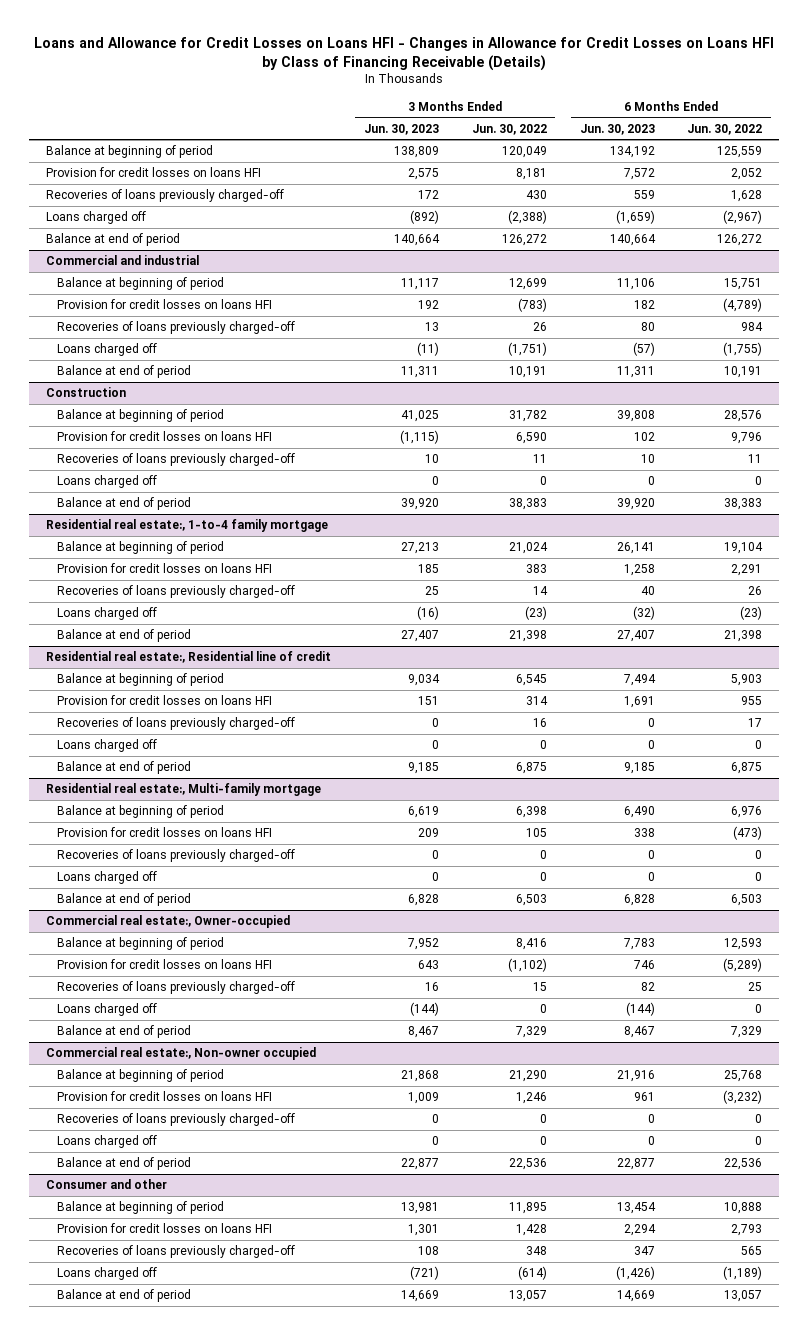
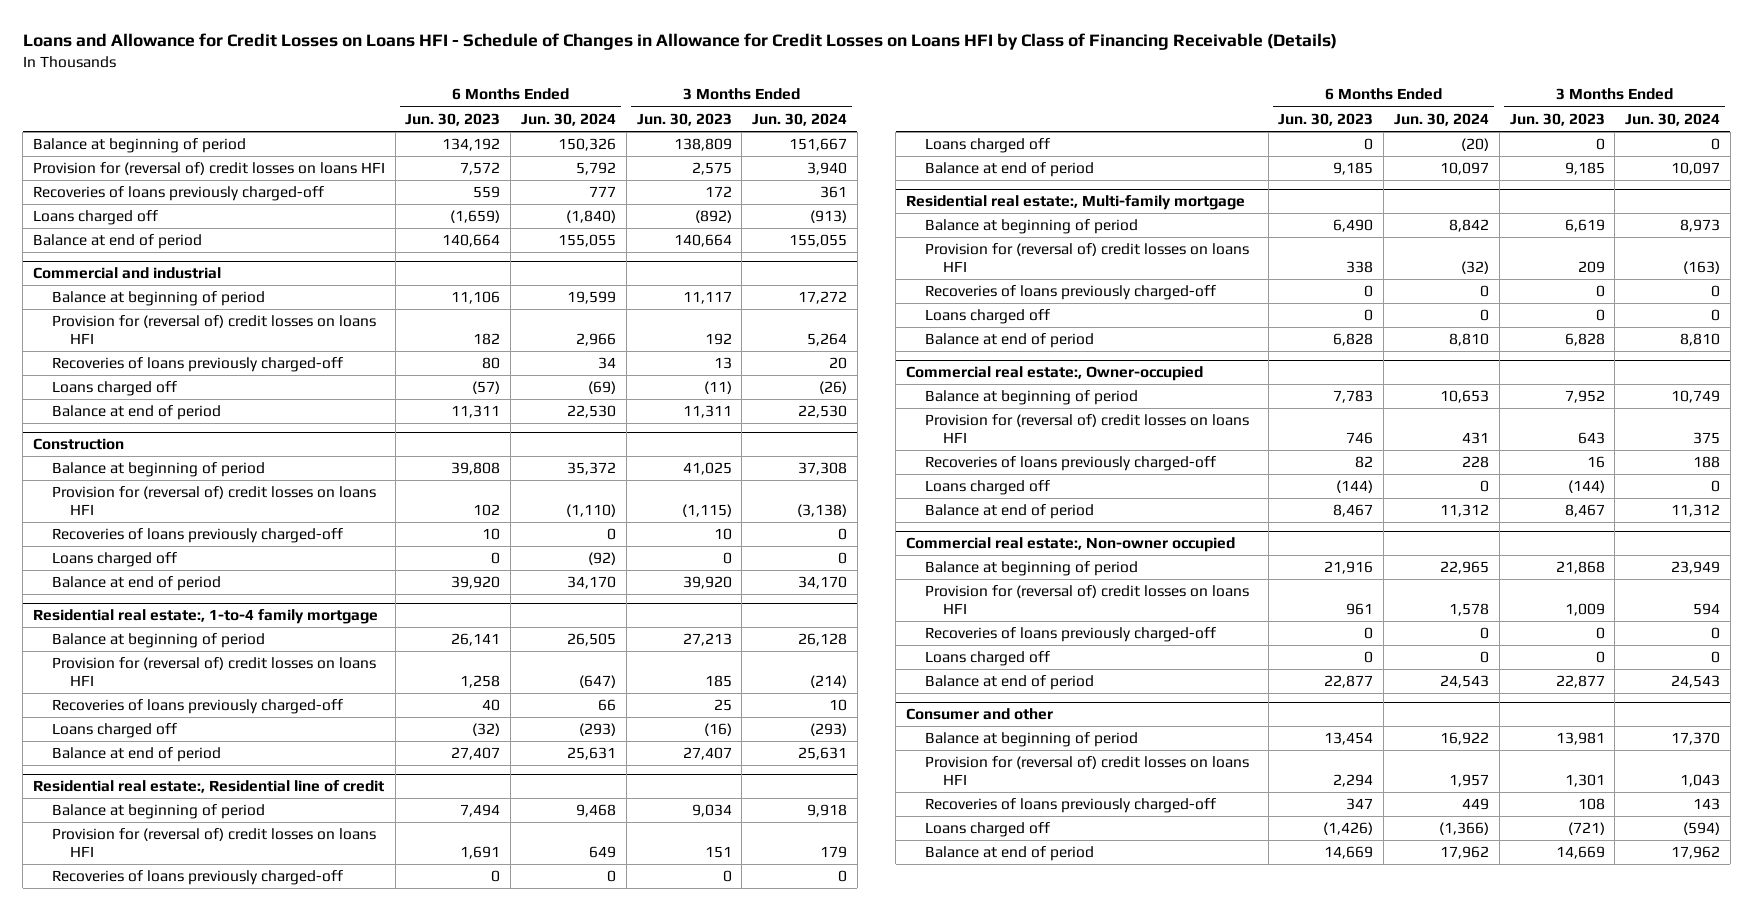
- Loans and Allowance for Credit Losses on Loans HFI - Changes in Allowance for Credit Losses on Loans HFI by Class of Financing Receivable (Details)
+ Loans and Allowance for Credit Losses on Loans HFI - Schedule of Changes in Allowance for Credit Losses on Loans HFI by Class of Financing Receivable (Details)
- | 3 Months Ended Jun. 30, 2023 | 3 Months Ended Jun. 30, 2022 | 6 Months Ended Jun. 30, 2023 | 6 Months Ended Jun. 30, 2022
+ | 6 Months Ended Jun. 30, 2023 | 6 Months Ended Jun. 30, 2024 | 3 Months Ended Jun. 30, 2023 | 3 Months Ended Jun. 30, 2024
- Provision for credit losses on loans HFI | 2,575 | 8,181 | 7,572 | 2,052
+ Provision for (reversal of) credit losses on loans HFI | 7,572 | 5,792 | 2,575 | 3,940
@ Commercial and industrial
- Provision for credit losses on loans HFI | 192 | (783) | 182 | (4,789)
+ Provision for (reversal of) credit losses on loans HFI | 182 | 2,966 | 192 | 5,264
@ Construction
- Provision for credit losses on loans HFI | (1,115) | 6,590 | 102 | 9,796
+ Provision for (reversal of) credit losses on loans HFI | 102 | (1,110) | (1,115) | (3,138)
@ Residential real estate:, 1-to-4 family mortgage
- Provision for credit losses on loans HFI | 185 | 383 | 1,258 | 2,291
+ Provision for (reversal of) credit losses on loans HFI | 1,258 | (647) | 185 | (214)
@ Residential real estate:, Residential line of credit
- Provision for credit losses on loans HFI | 151 | 314 | 1,691 | 955
+ Provision for (reversal of) credit losses on loans HFI | 1,691 | 649 | 151 | 179
@ Residential real estate:, Multi-family mortgage
- Provision for credit losses on loans HFI | 209 | 105 | 338 | (473)
+ Provision for (reversal of) credit losses on loans HFI | 338 | (32) | 209 | (163)
@ Commercial real estate:, Owner-occupied
- Provision for credit losses on loans HFI | 643 | (1,102) | 746 | (5,289)
+ Provision for (reversal of) credit losses on loans HFI | 746 | 431 | 643 | 375
@ Commercial real estate:, Non-owner occupied
- Provision for credit losses on loans HFI | 1,009 | 1,246 | 961 | (3,232)
+ Provision for (reversal of) credit losses on loans HFI | 961 | 1,578 | 1,009 | 594
@ Consumer and other
- Provision for credit losses on loans HFI | 1,301 | 1,428 | 2,294 | 2,793
+ Provision for (reversal of) credit losses on loans HFI | 2,294 | 1,957 | 1,301 | 1,043

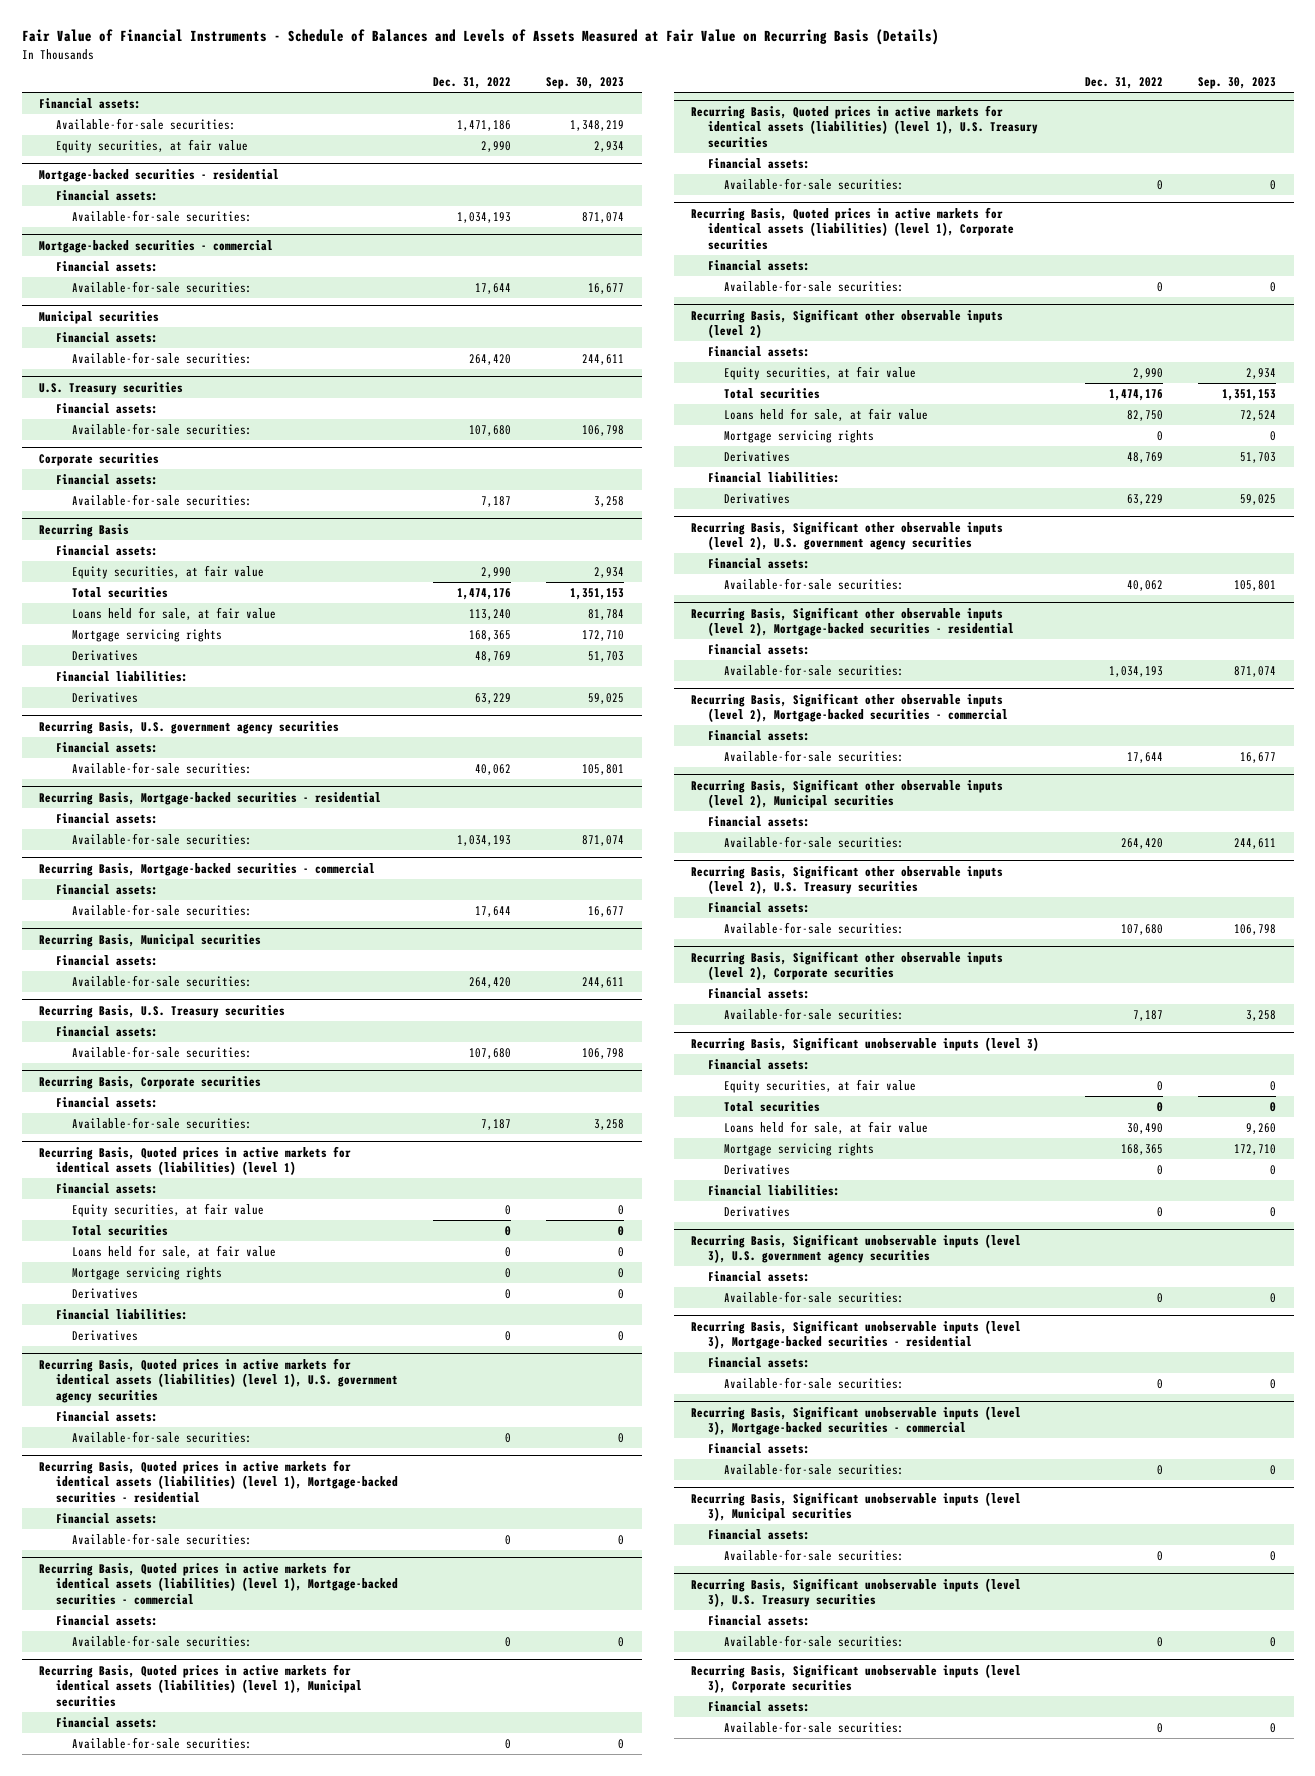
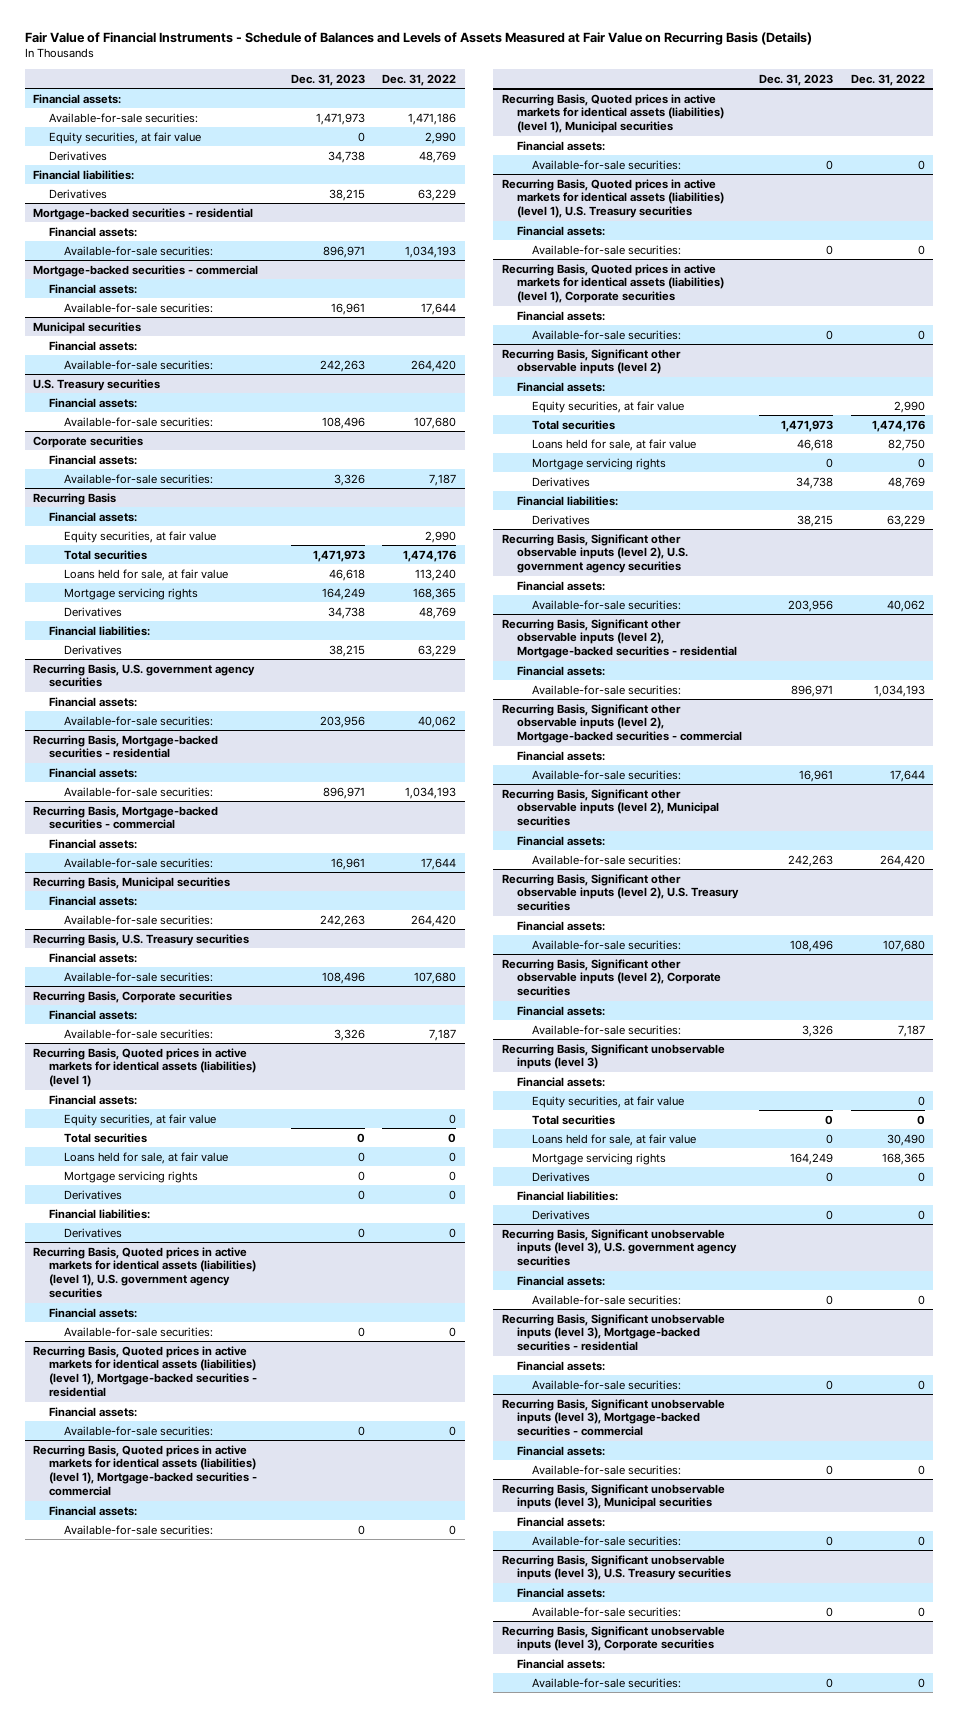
- | Dec. 31, 2022 | Sep. 30, 2023
+ | Dec. 31, 2023 | Dec. 31, 2022
+ Derivatives | 34,738 | 48,769
+ Financial liabilities:
+ Derivatives | 38,215 | 63,229

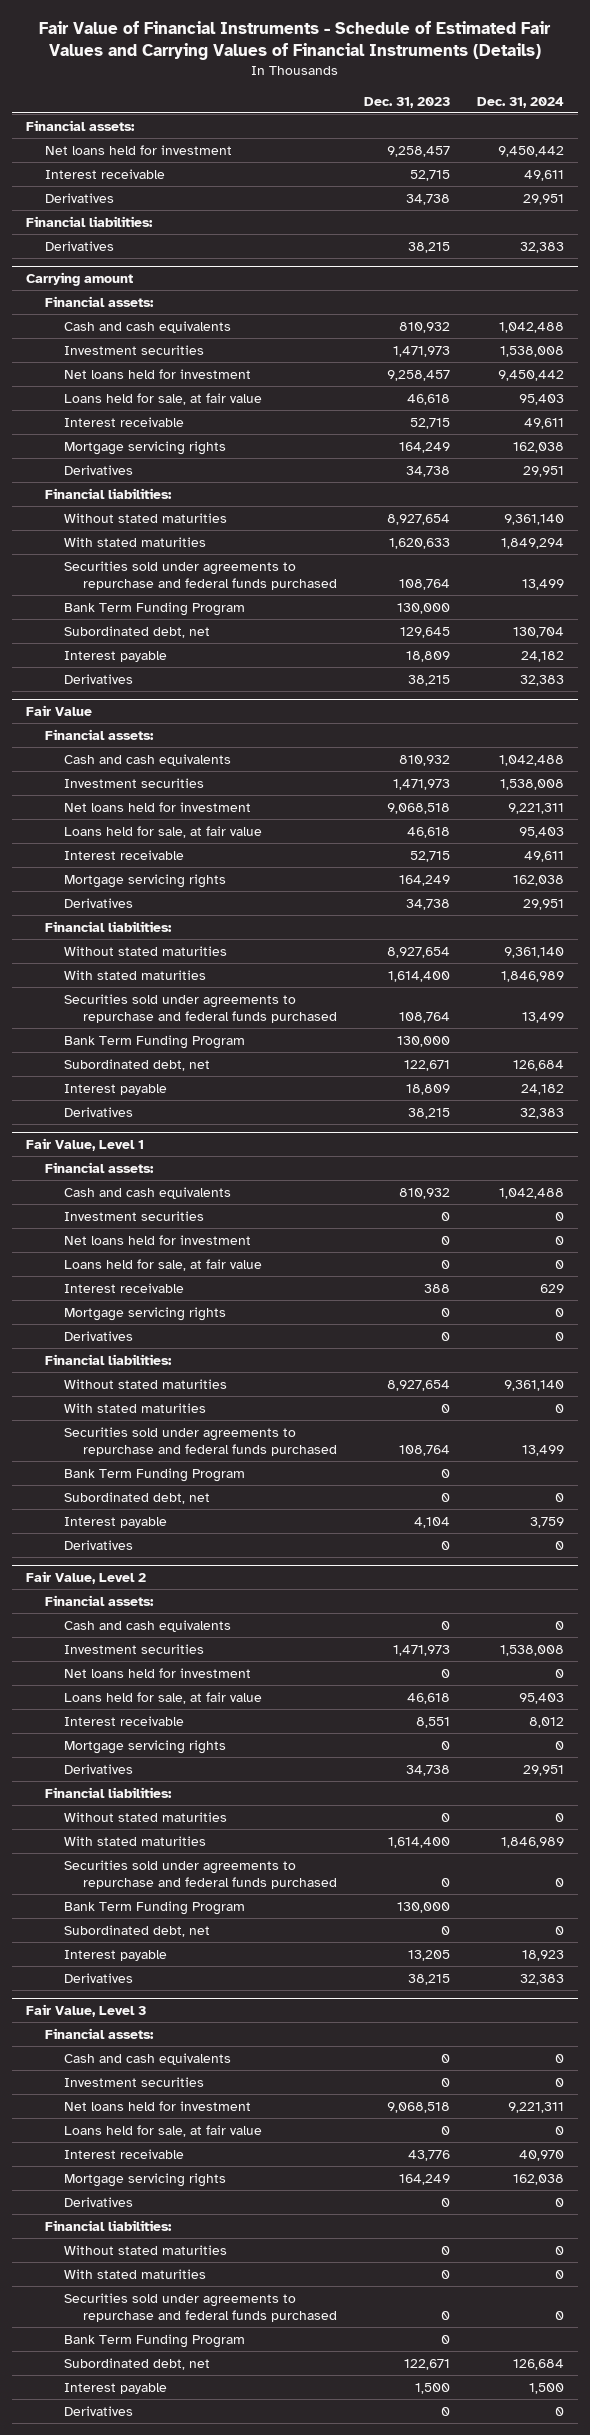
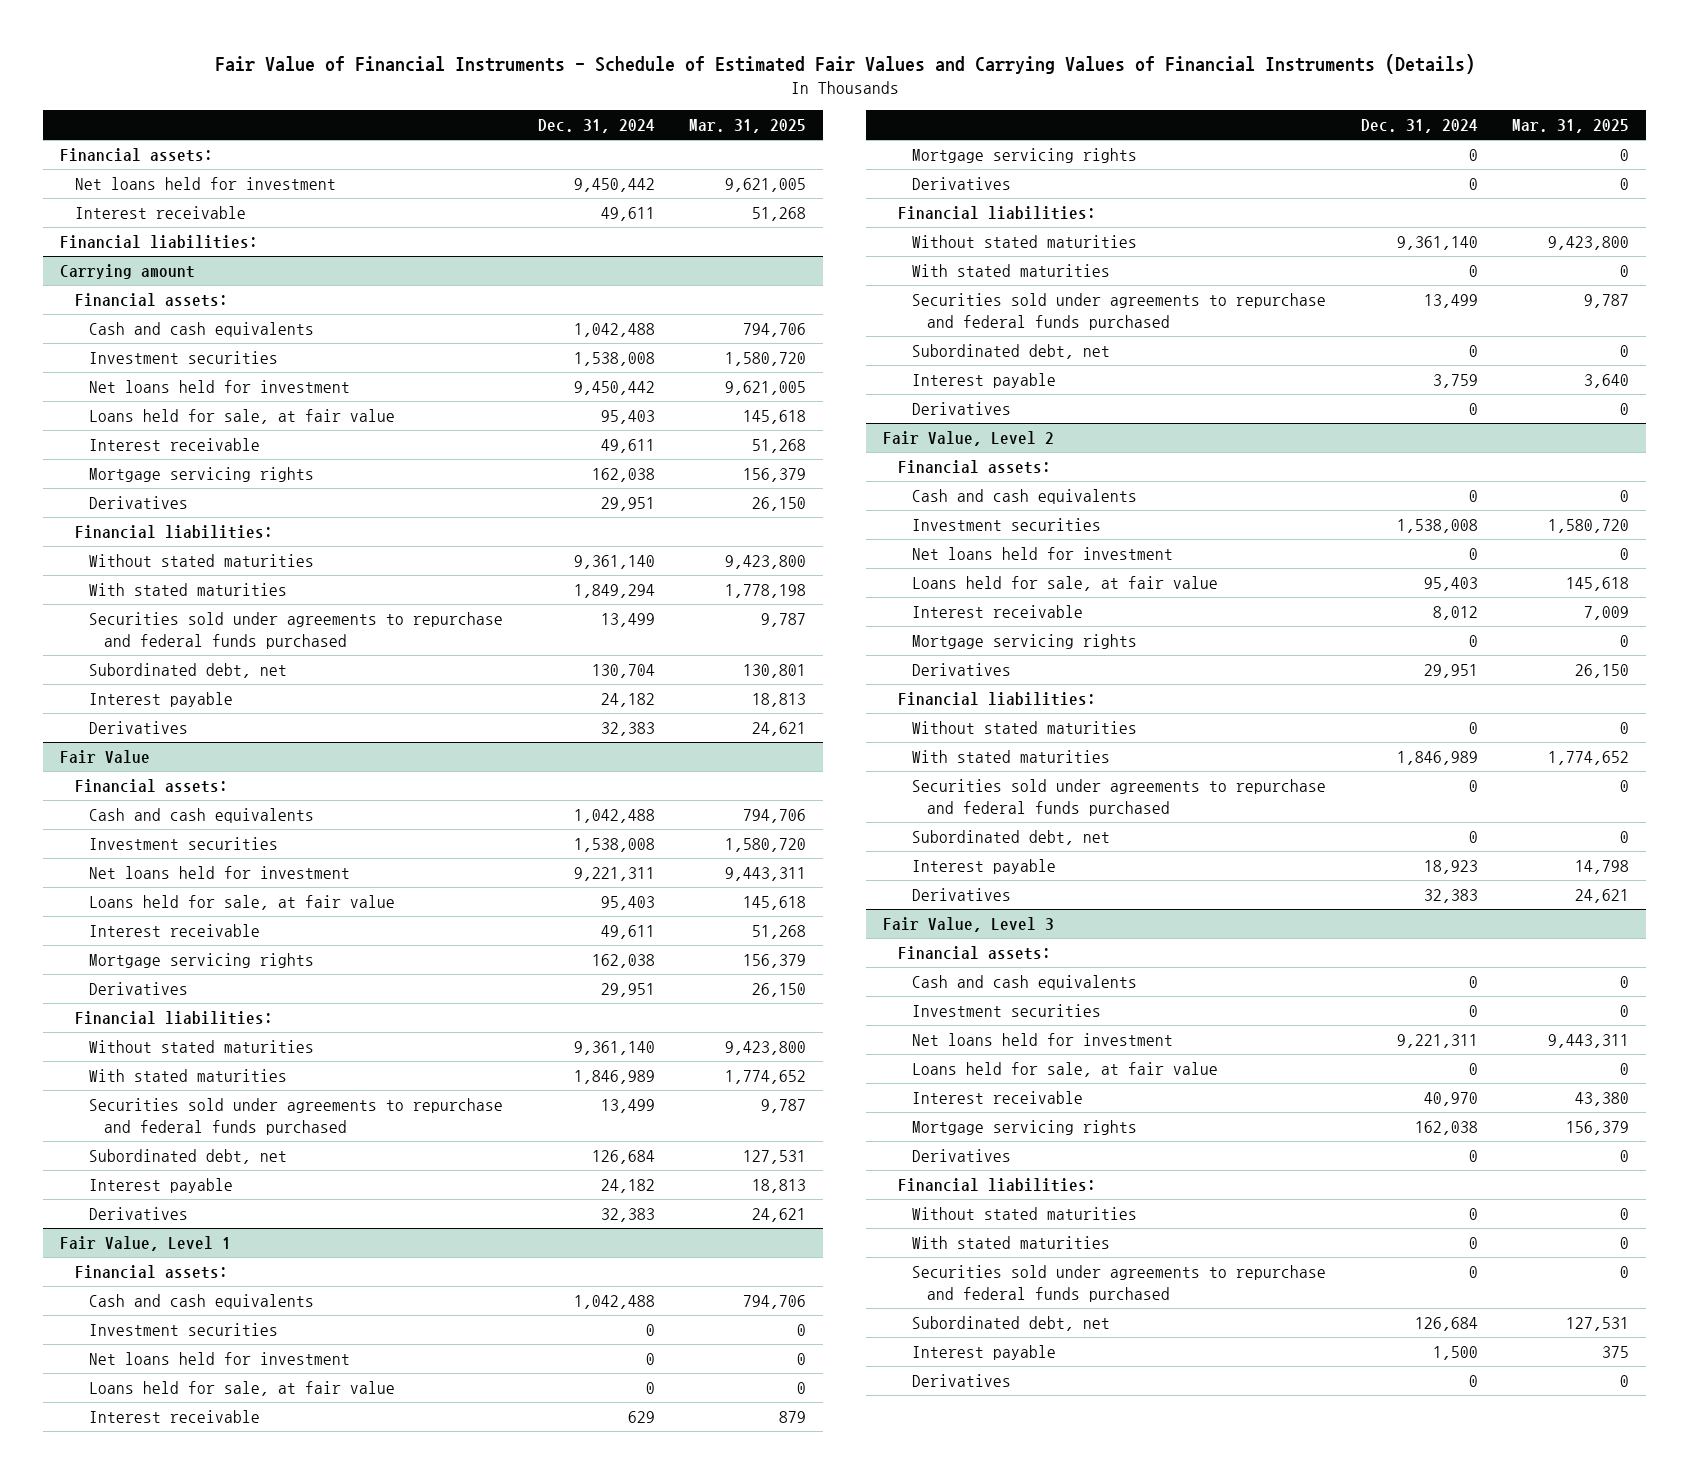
- | Dec. 31, 2023 | Dec. 31, 2024
+ | Dec. 31, 2024 | Mar. 31, 2025
- Derivatives | 34,738 | 29,951
- Derivatives | 38,215 | 32,383
@ Carrying amount
- Bank Term Funding Program | 130,000 |
@ Fair Value
- Bank Term Funding Program | 130,000 |
@ Fair Value, Level 1
- Bank Term Funding Program | 0 |
@ Fair Value, Level 2
- Bank Term Funding Program | 130,000 |
@ Fair Value, Level 3
- Bank Term Funding Program | 0 |

